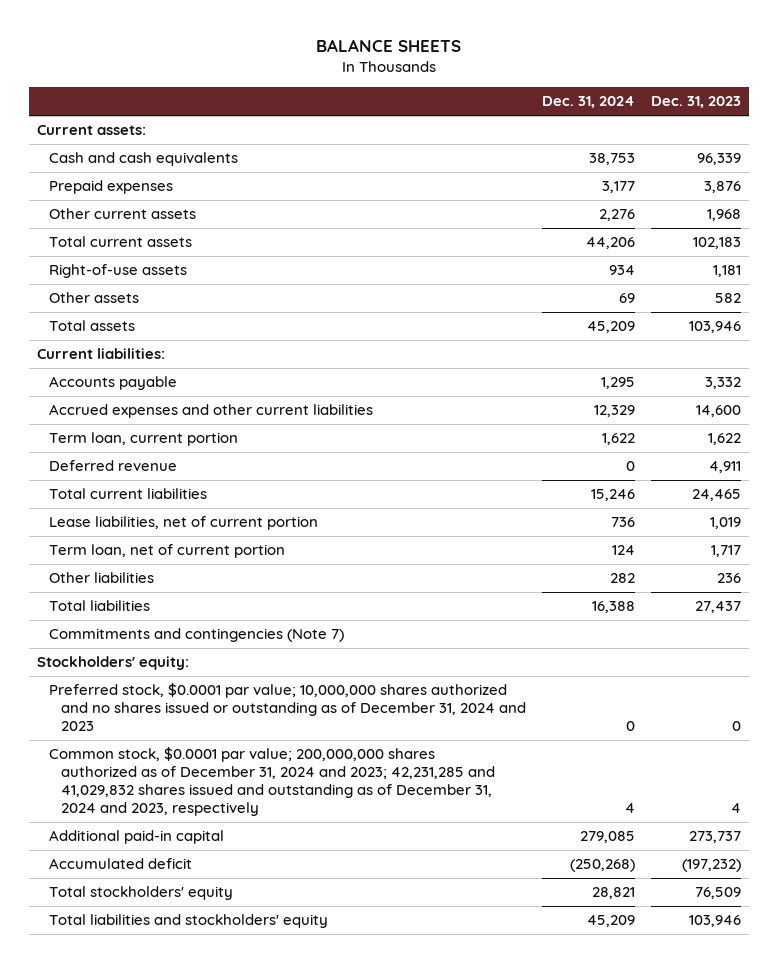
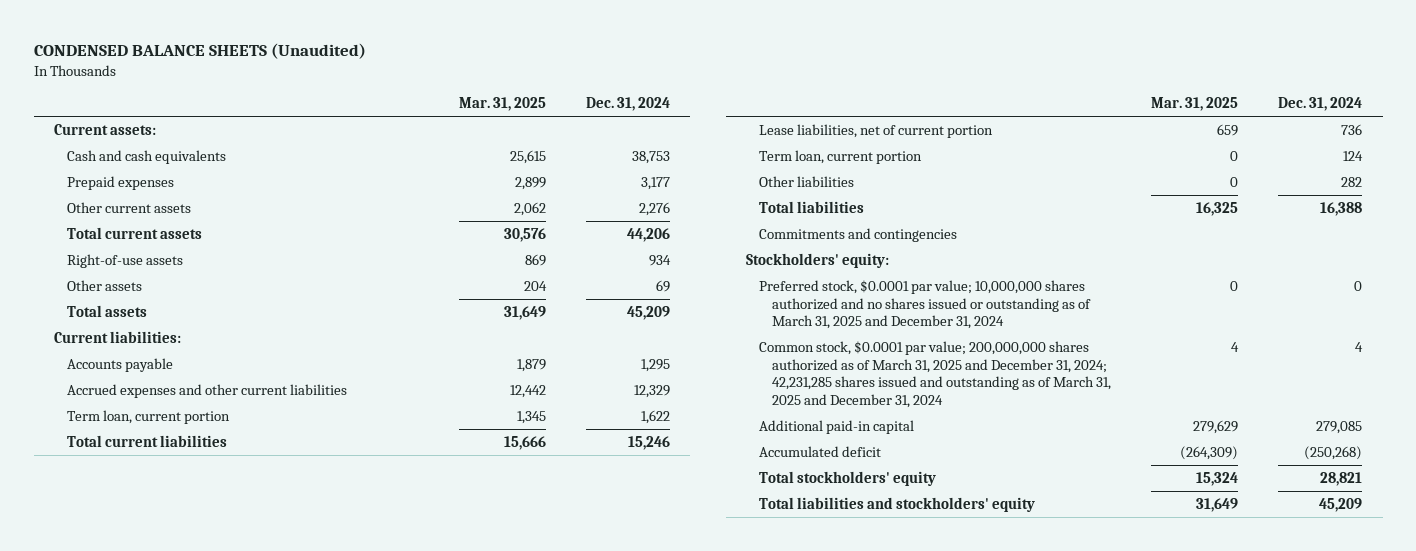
- BALANCE SHEETS
+ CONDENSED BALANCE SHEETS (Unaudited)
- | Dec. 31, 2024 | Dec. 31, 2023
+ | Mar. 31, 2025 | Dec. 31, 2024
- Deferred revenue | 0 | 4,911
- Term loan, net of current portion | 124 | 1,717
+ Term loan, current portion | 0 | 124
- Commitments and contingencies (Note 7)
+ Commitments and contingencies
- Preferred stock, $0.0001 par value; 10,000,000 shares authorized and no shares issued or outstanding as of December 31, 2024 and 2023 | 0 | 0
- Common stock, $0.0001 par value; 200,000,000 shares authorized as of December 31, 2024 and 2023; 42,231,285 and 41,029,832 shares issued and outstanding as of December 31, 2024 and 2023, respectively | 4 | 4
+ Preferred stock, $0.0001 par value; 10,000,000 shares authorized and no shares issued or outstanding as of March 31, 2025 and December 31, 2024 | 0 | 0
+ Common stock, $0.0001 par value; 200,000,000 shares authorized as of March 31, 2025 and December 31, 2024; 42,231,285 shares issued and outstanding as of March 31, 2025 and December 31, 2024 | 4 | 4

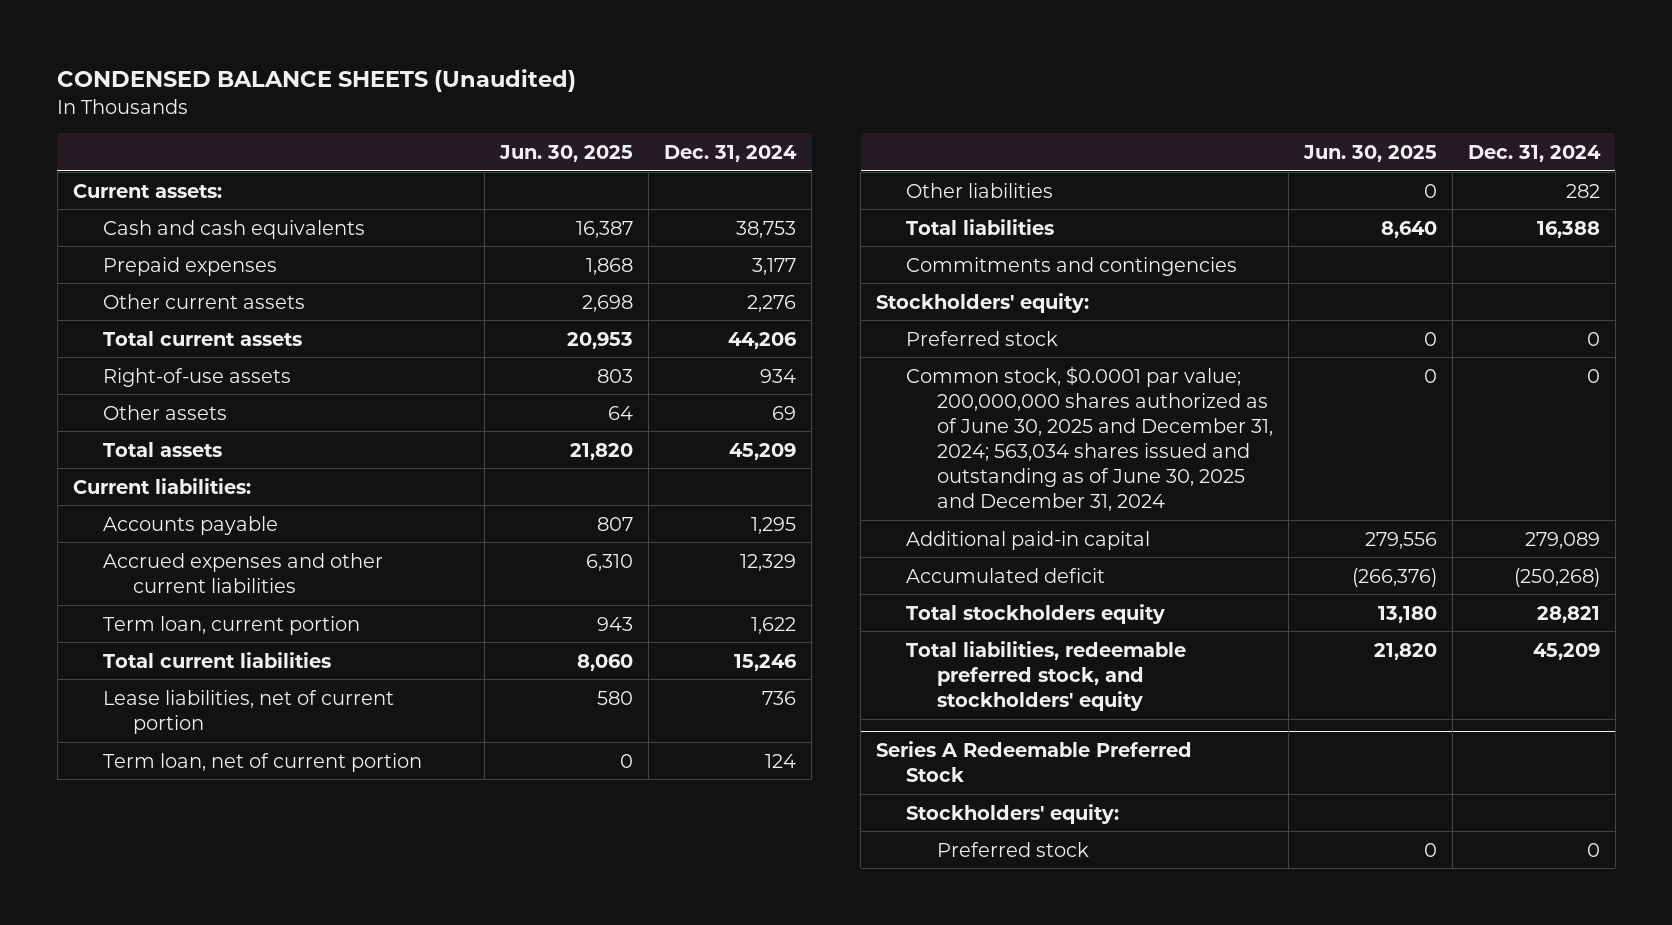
- | Mar. 31, 2025 | Dec. 31, 2024
+ | Jun. 30, 2025 | Dec. 31, 2024
- Term loan, current portion | 0 | 124
+ Term loan, net of current portion | 0 | 124
- Preferred stock, $0.0001 par value; 10,000,000 shares authorized and no shares issued or outstanding as of March 31, 2025 and December 31, 2024 | 0 | 0
- Common stock, $0.0001 par value; 200,000,000 shares authorized as of March 31, 2025 and December 31, 2024; 42,231,285 shares issued and outstanding as of March 31, 2025 and December 31, 2024 | 4 | 4
- Additional paid-in capital | 279,629 | 279,085
+ Preferred stock | 0 | 0
+ Common stock, $0.0001 par value; 200,000,000 shares authorized as of June 30, 2025 and December 31, 2024; 563,034 shares issued and outstanding as of June 30, 2025 and December 31, 2024 | 0 | 0
+ Additional paid-in capital | 279,556 | 279,089
- Total stockholders' equity | 15,324 | 28,821
- Total liabilities and stockholders' equity | 31,649 | 45,209
+ Total stockholders equity | 13,180 | 28,821
+ Total liabilities, redeemable preferred stock, and stockholders' equity | 21,820 | 45,209
+ Series A Redeemable Preferred Stock
+ Stockholders' equity:
+ Preferred stock | 0 | 0

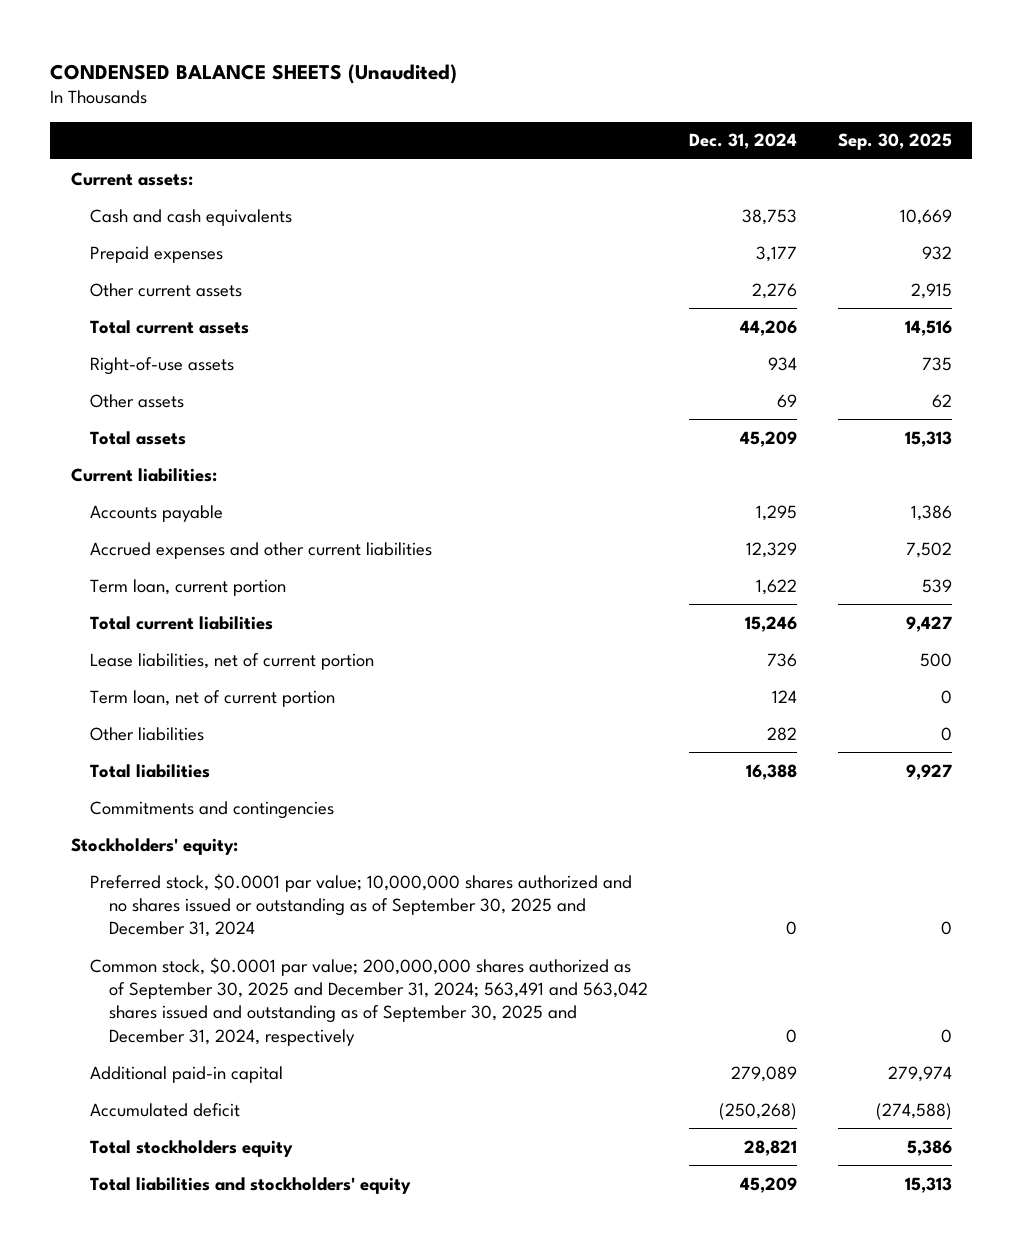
- | Jun. 30, 2025 | Dec. 31, 2024
+ | Dec. 31, 2024 | Sep. 30, 2025
- Preferred stock | 0 | 0
- Common stock, $0.0001 par value; 200,000,000 shares authorized as of June 30, 2025 and December 31, 2024; 563,034 shares issued and outstanding as of June 30, 2025 and December 31, 2024 | 0 | 0
+ Preferred stock, $0.0001 par value; 10,000,000 shares authorized and no shares issued or outstanding as of September 30, 2025 and December 31, 2024 | 0 | 0
+ Common stock, $0.0001 par value; 200,000,000 shares authorized as of September 30, 2025 and December 31, 2024; 563,491 and 563,042 shares issued and outstanding as of September 30, 2025 and December 31, 2024, respectively | 0 | 0
- Total liabilities, redeemable preferred stock, and stockholders' equity | 21,820 | 45,209
- Series A Redeemable Preferred Stock
- Stockholders' equity:
- Preferred stock | 0 | 0
+ Total liabilities and stockholders' equity | 45,209 | 15,313

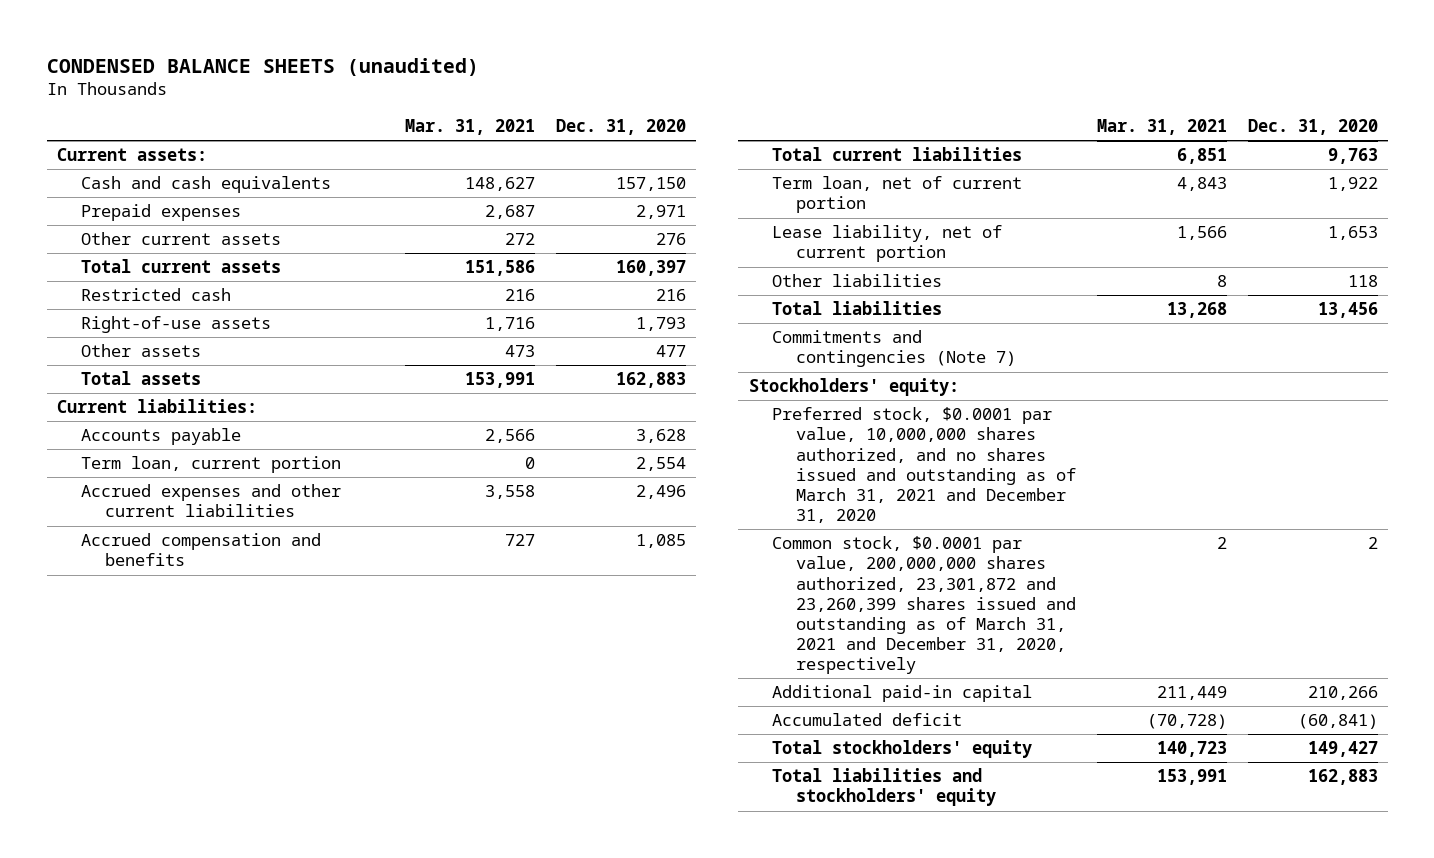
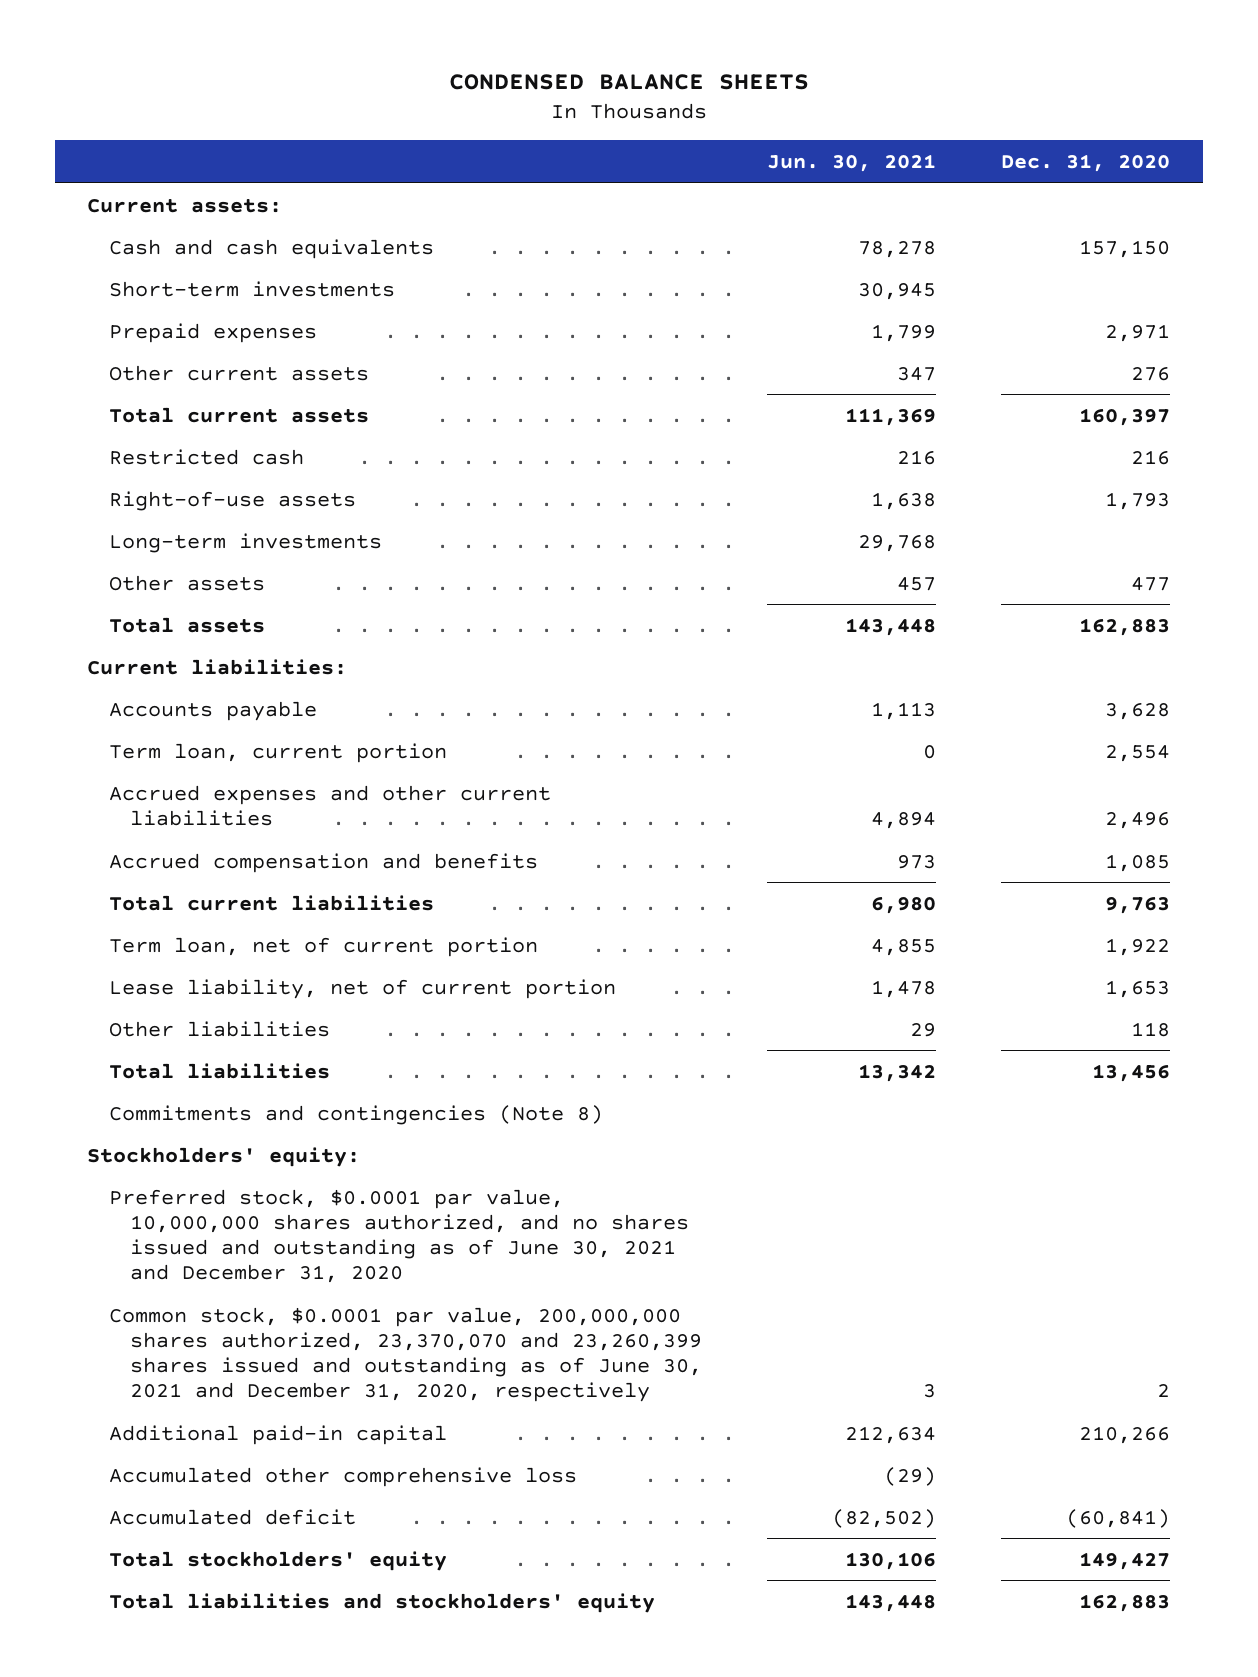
- CONDENSED BALANCE SHEETS (unaudited)
+ CONDENSED BALANCE SHEETS
- | Mar. 31, 2021 | Dec. 31, 2020
+ | Jun. 30, 2021 | Dec. 31, 2020
+ Short-term investments | 30,945 |
+ Long-term investments | 29,768 |
- Commitments and contingencies (Note 7)
+ Commitments and contingencies (Note 8)
- Preferred stock, $0.0001 par value, 10,000,000 shares authorized, and no shares issued and outstanding as of March 31, 2021 and December 31, 2020
- Common stock, $0.0001 par value, 200,000,000 shares authorized, 23,301,872 and 23,260,399 shares issued and outstanding as of March 31, 2021 and December 31, 2020, respectively | 2 | 2
+ Preferred stock, $0.0001 par value, 10,000,000 shares authorized, and no shares issued and outstanding as of June 30, 2021 and December 31, 2020
+ Common stock, $0.0001 par value, 200,000,000 shares authorized, 23,370,070 and 23,260,399 shares issued and outstanding as of June 30, 2021 and December 31, 2020, respectively | 3 | 2
+ Accumulated other comprehensive loss | (29) |

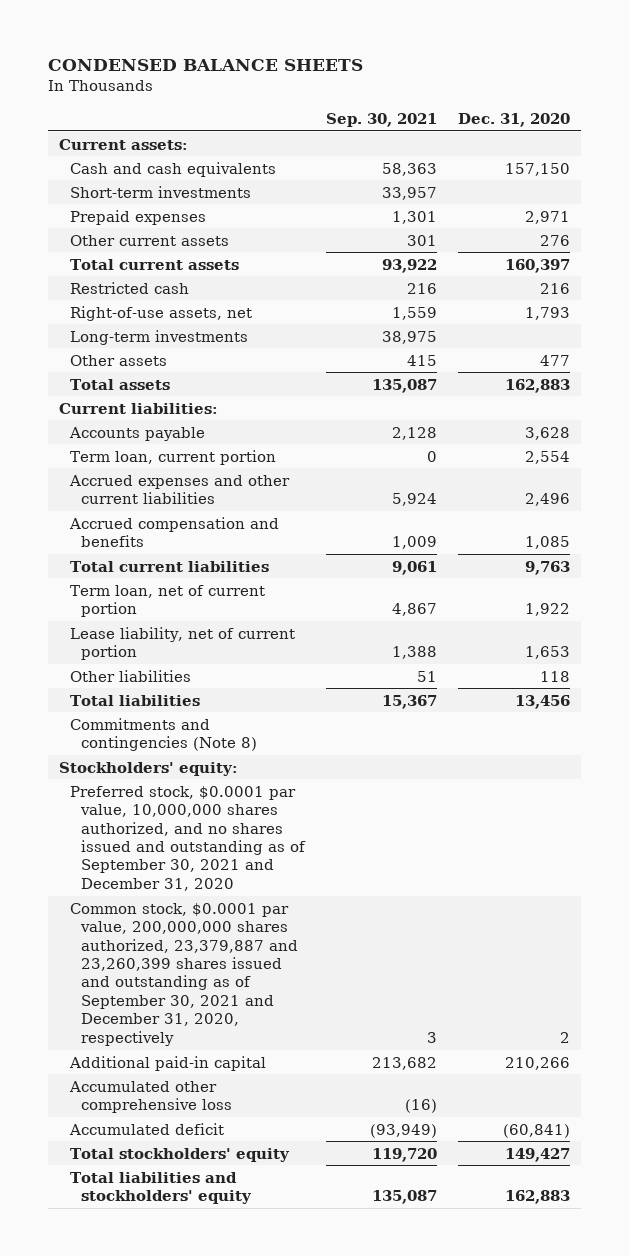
- | Jun. 30, 2021 | Dec. 31, 2020
+ | Sep. 30, 2021 | Dec. 31, 2020
- Right-of-use assets | 1,638 | 1,793
+ Right-of-use assets, net | 1,559 | 1,793
- Preferred stock, $0.0001 par value, 10,000,000 shares authorized, and no shares issued and outstanding as of June 30, 2021 and December 31, 2020
- Common stock, $0.0001 par value, 200,000,000 shares authorized, 23,370,070 and 23,260,399 shares issued and outstanding as of June 30, 2021 and December 31, 2020, respectively | 3 | 2
+ Preferred stock, $0.0001 par value, 10,000,000 shares authorized, and no shares issued and outstanding as of September 30, 2021 and December 31, 2020
+ Common stock, $0.0001 par value, 200,000,000 shares authorized, 23,379,887 and 23,260,399 shares issued and outstanding as of September 30, 2021 and December 31, 2020, respectively | 3 | 2

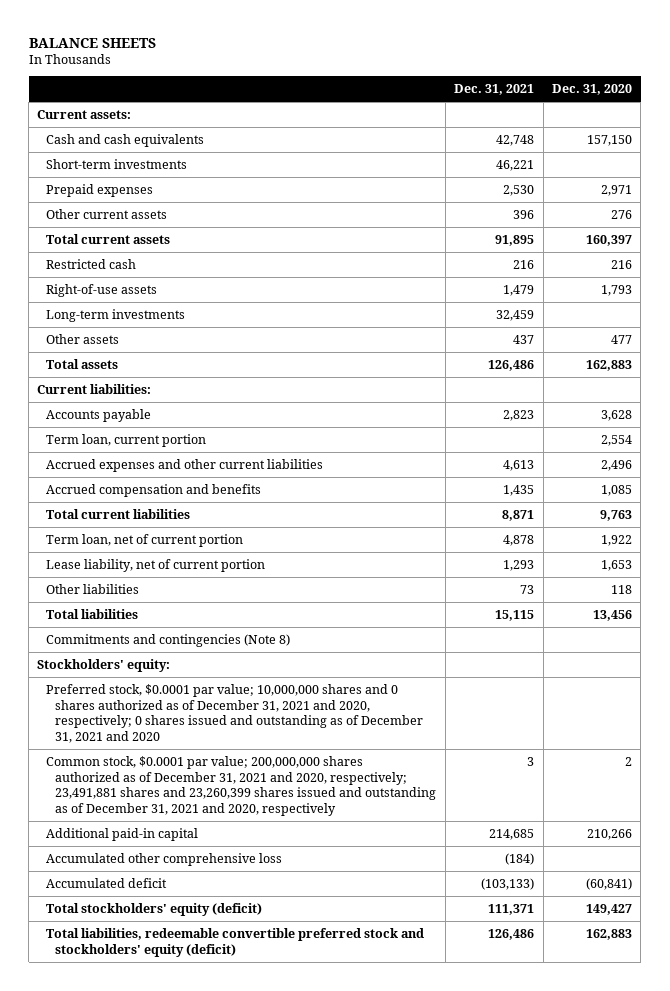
- CONDENSED BALANCE SHEETS
+ BALANCE SHEETS
- | Sep. 30, 2021 | Dec. 31, 2020
+ | Dec. 31, 2021 | Dec. 31, 2020
- Right-of-use assets, net | 1,559 | 1,793
+ Right-of-use assets | 1,479 | 1,793
- Preferred stock, $0.0001 par value, 10,000,000 shares authorized, and no shares issued and outstanding as of September 30, 2021 and December 31, 2020
- Common stock, $0.0001 par value, 200,000,000 shares authorized, 23,379,887 and 23,260,399 shares issued and outstanding as of September 30, 2021 and December 31, 2020, respectively | 3 | 2
+ Preferred stock, $0.0001 par value; 10,000,000 shares and 0 shares authorized as of December 31, 2021 and 2020, respectively; 0 shares issued and outstanding as of December 31, 2021 and 2020
+ Common stock, $0.0001 par value; 200,000,000 shares authorized as of December 31, 2021 and 2020, respectively; 23,491,881 shares and 23,260,399 shares issued and outstanding as of December 31, 2021 and 2020, respectively | 3 | 2
- Total stockholders' equity | 119,720 | 149,427
- Total liabilities and stockholders' equity | 135,087 | 162,883
+ Total stockholders' equity (deficit) | 111,371 | 149,427
+ Total liabilities, redeemable convertible preferred stock and stockholders' equity (deficit) | 126,486 | 162,883

